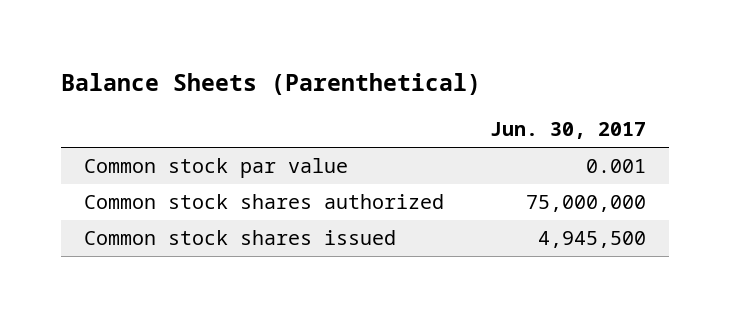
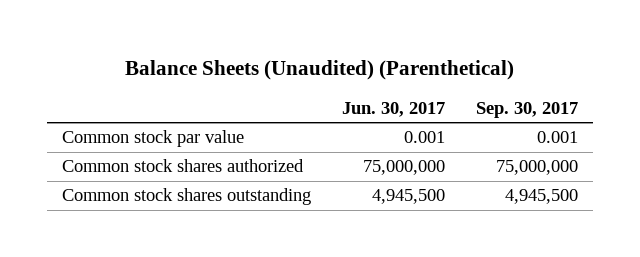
- Balance Sheets (Parenthetical)
+ Balance Sheets (Unaudited) (Parenthetical)
- | Jun. 30, 2017
+ | Jun. 30, 2017 | Sep. 30, 2017
- Common stock shares issued | 4,945,500
+ Common stock shares outstanding | 4,945,500 | 4,945,500

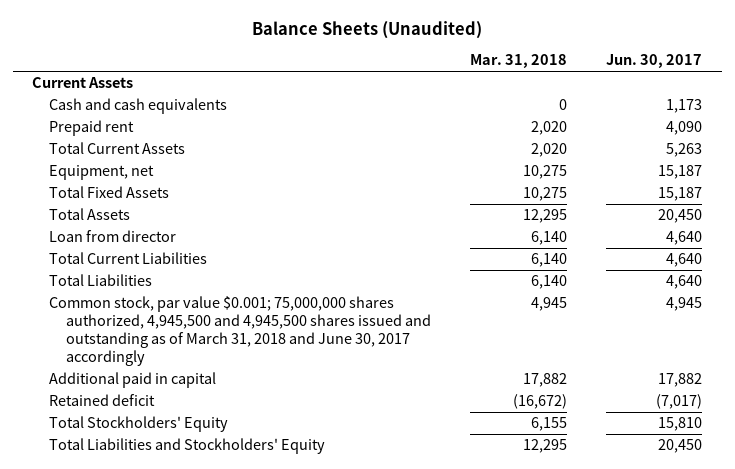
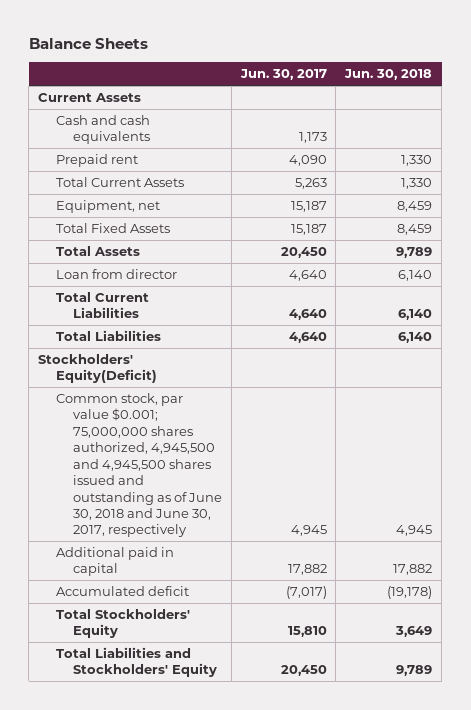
- Balance Sheets (Unaudited)
+ Balance Sheets
- | Mar. 31, 2018 | Jun. 30, 2017
+ | Jun. 30, 2017 | Jun. 30, 2018
- Common stock, par value $0.001; 75,000,000 shares authorized, 4,945,500 and 4,945,500 shares issued and outstanding as of March 31, 2018 and June 30, 2017 accordingly | 4,945 | 4,945
+ Stockholders' Equity(Deficit)
+ Common stock, par value $0.001; 75,000,000 shares authorized, 4,945,500 and 4,945,500 shares issued and outstanding as of June 30, 2018 and June 30, 2017, respectively | 4,945 | 4,945
- Retained deficit | (16,672) | (7,017)
+ Accumulated deficit | (7,017) | (19,178)

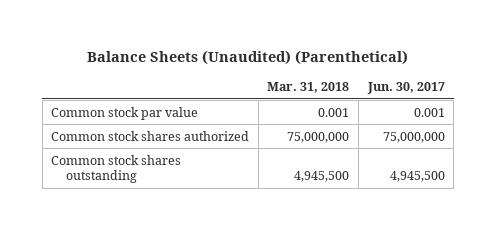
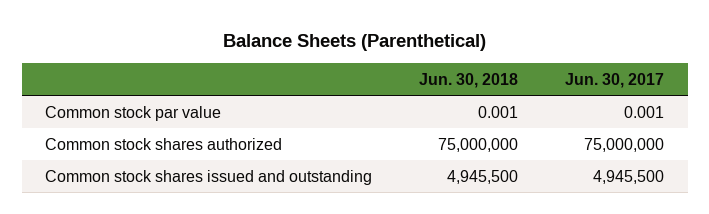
- Balance Sheets (Unaudited) (Parenthetical)
+ Balance Sheets (Parenthetical)
- | Mar. 31, 2018 | Jun. 30, 2017
+ | Jun. 30, 2018 | Jun. 30, 2017
- Common stock shares outstanding | 4,945,500 | 4,945,500
+ Common stock shares issued and outstanding | 4,945,500 | 4,945,500

